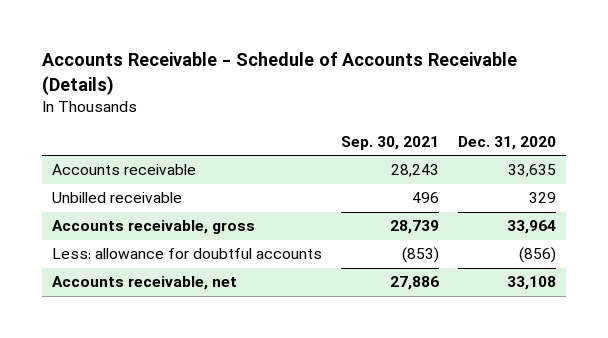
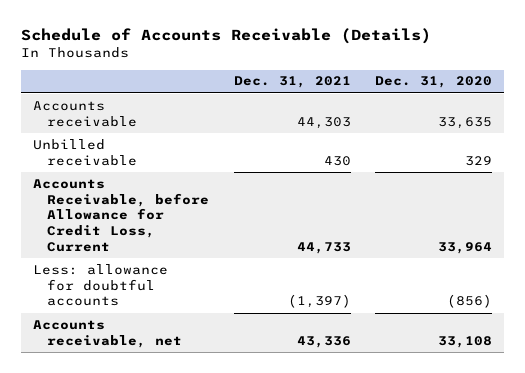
- Accounts Receivable - Schedule of Accounts Receivable (Details)
+ Schedule of Accounts Receivable (Details)
- | Sep. 30, 2021 | Dec. 31, 2020
+ | Dec. 31, 2021 | Dec. 31, 2020
- Accounts receivable, gross | 28,739 | 33,964
+ Accounts Receivable, before Allowance for Credit Loss, Current | 44,733 | 33,964

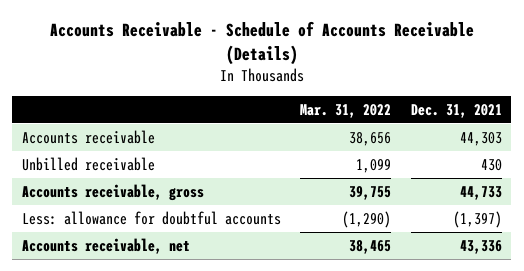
- Schedule of Accounts Receivable (Details)
+ Accounts Receivable - Schedule of Accounts Receivable (Details)
- | Dec. 31, 2021 | Dec. 31, 2020
+ | Mar. 31, 2022 | Dec. 31, 2021
- Accounts Receivable, before Allowance for Credit Loss, Current | 44,733 | 33,964
+ Accounts receivable, gross | 39,755 | 44,733

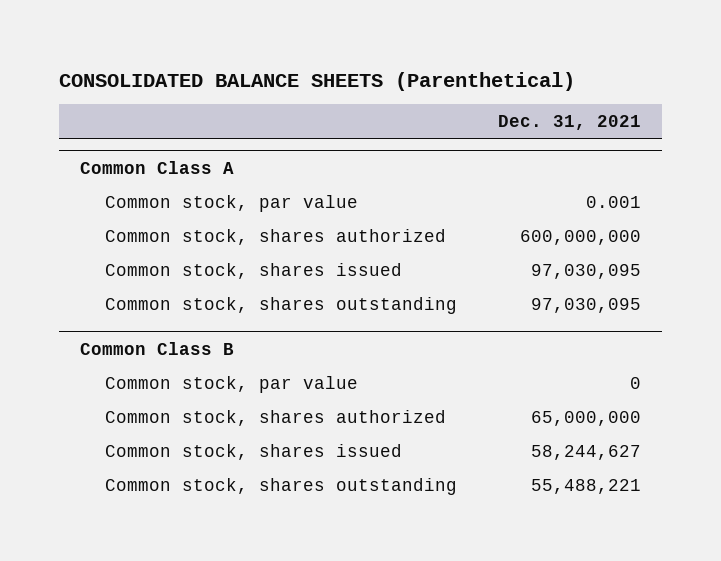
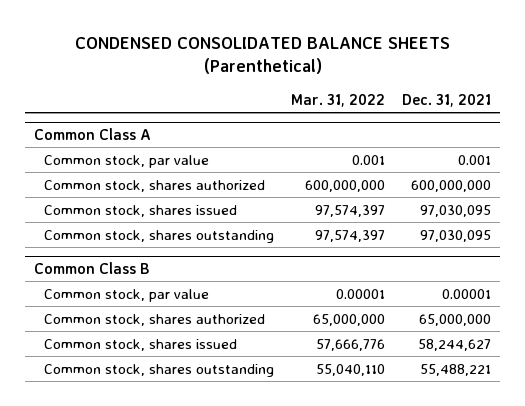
- CONSOLIDATED BALANCE SHEETS (Parenthetical)
+ CONDENSED CONSOLIDATED BALANCE SHEETS (Parenthetical)
- | Dec. 31, 2021
+ | Mar. 31, 2022 | Dec. 31, 2021
@ Common Class B
- Common stock, par value | 0
+ Common stock, par value | 0.00001 | 0.00001

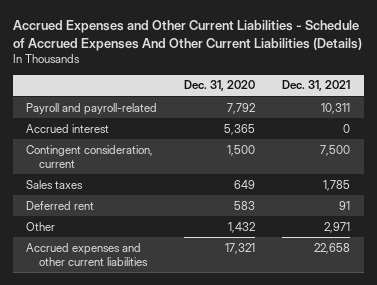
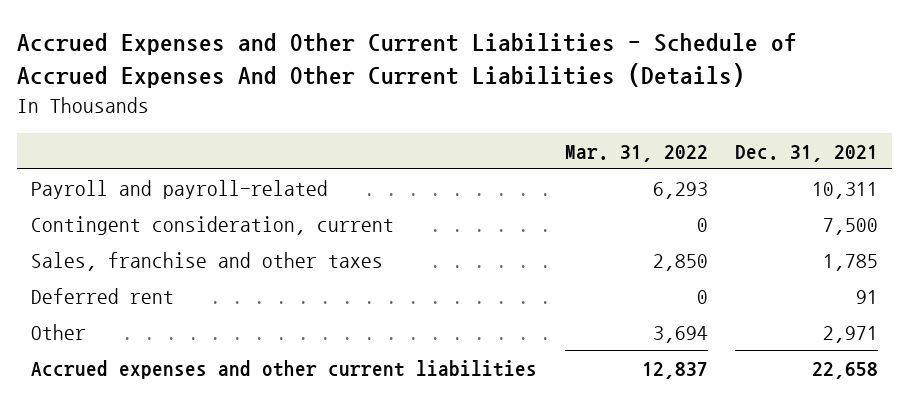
- | Dec. 31, 2020 | Dec. 31, 2021
+ | Mar. 31, 2022 | Dec. 31, 2021
- Accrued interest | 5,365 | 0
- Sales taxes | 649 | 1,785
+ Sales, franchise and other taxes | 2,850 | 1,785

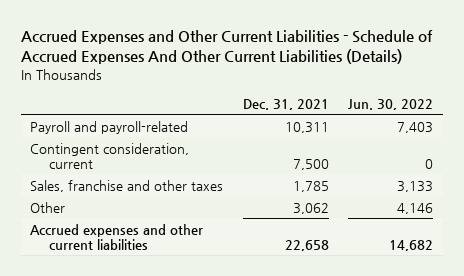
- | Mar. 31, 2022 | Dec. 31, 2021
+ | Dec. 31, 2021 | Jun. 30, 2022
- Deferred rent | 0 | 91
- Other | 3,694 | 2,971
+ Other | 3,062 | 4,146

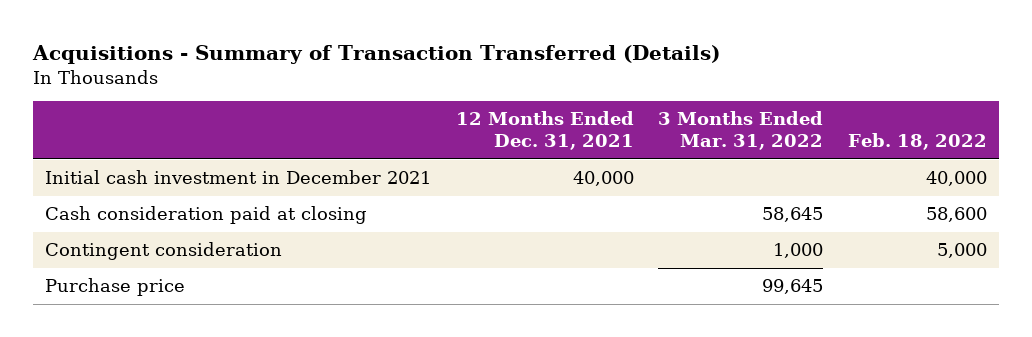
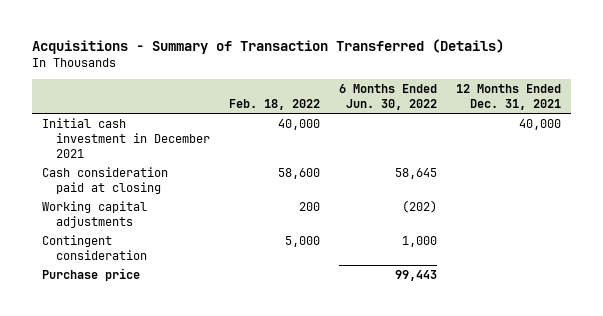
- | 12 Months Ended Dec. 31, 2021 | 3 Months Ended Mar. 31, 2022 | Feb. 18, 2022
+ | Feb. 18, 2022 | 6 Months Ended Jun. 30, 2022 | 12 Months Ended Dec. 31, 2021
+ Working capital adjustments | 200 | (202) |

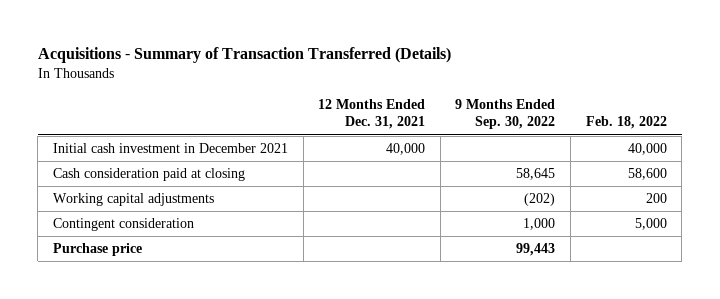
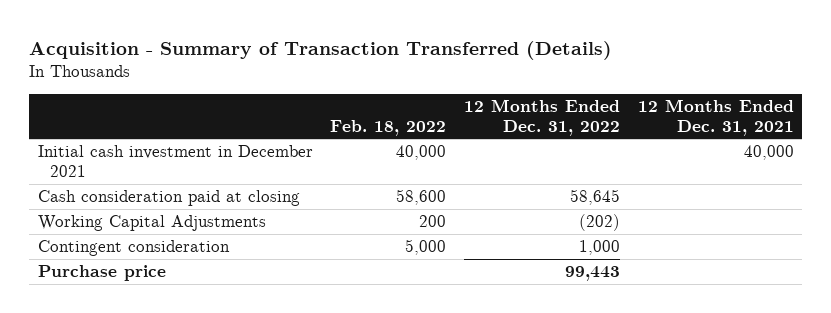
- Acquisitions - Summary of Transaction Transferred (Details)
+ Acquisition - Summary of Transaction Transferred (Details)
- | 12 Months Ended Dec. 31, 2021 | 9 Months Ended Sep. 30, 2022 | Feb. 18, 2022
+ | Feb. 18, 2022 | 12 Months Ended Dec. 31, 2022 | 12 Months Ended Dec. 31, 2021
- Working capital adjustments | | (202) | 200
+ Working Capital Adjustments | 200 | (202) |

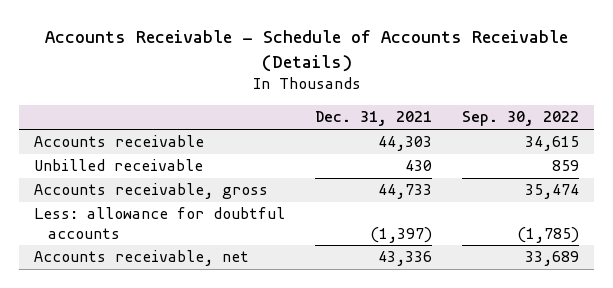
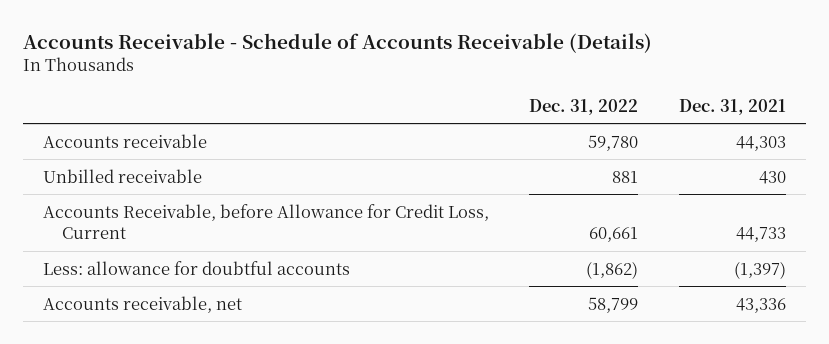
- | Dec. 31, 2021 | Sep. 30, 2022
+ | Dec. 31, 2022 | Dec. 31, 2021
- Accounts receivable, gross | 44,733 | 35,474
+ Accounts Receivable, before Allowance for Credit Loss, Current | 60,661 | 44,733

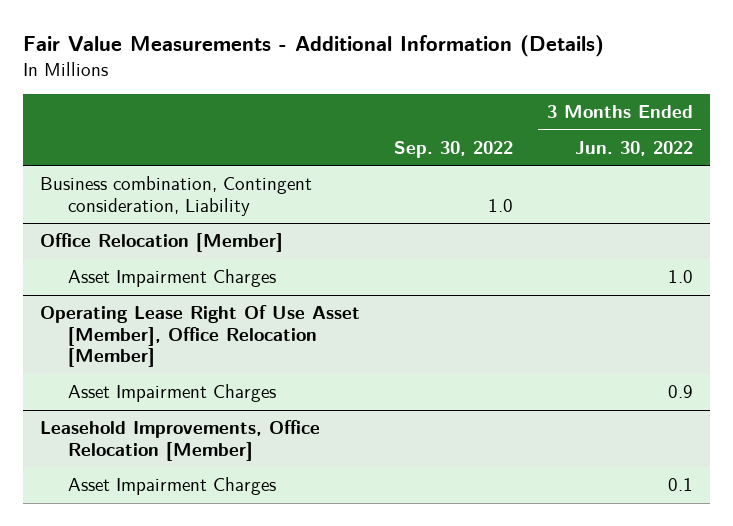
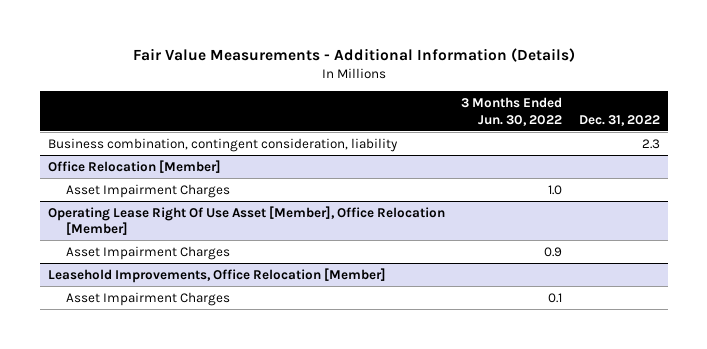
- | Sep. 30, 2022 | 3 Months Ended Jun. 30, 2022
+ | 3 Months Ended Jun. 30, 2022 | Dec. 31, 2022
- Business combination, Contingent consideration, Liability | 1.0 |
+ Business combination, contingent consideration, liability | | 2.3

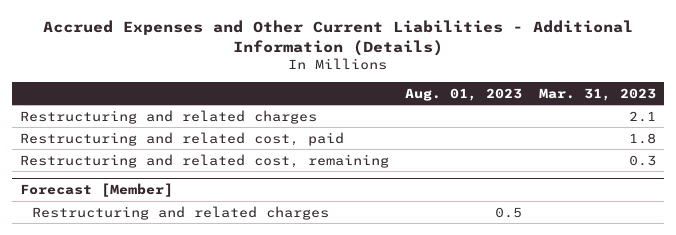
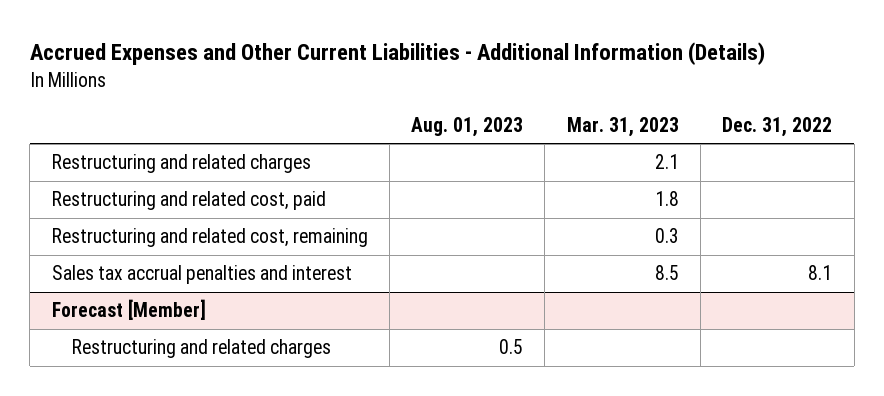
- | Aug. 01, 2023 | Mar. 31, 2023
+ | Aug. 01, 2023 | Mar. 31, 2023 | Dec. 31, 2022
+ Sales tax accrual penalties and interest | | 8.5 | 8.1

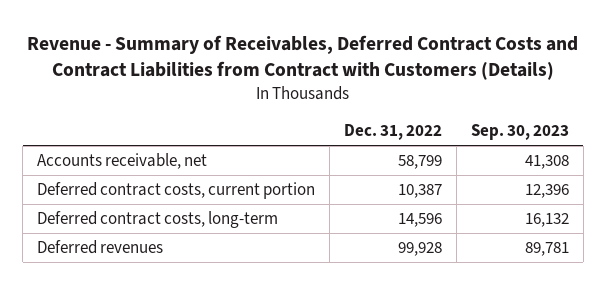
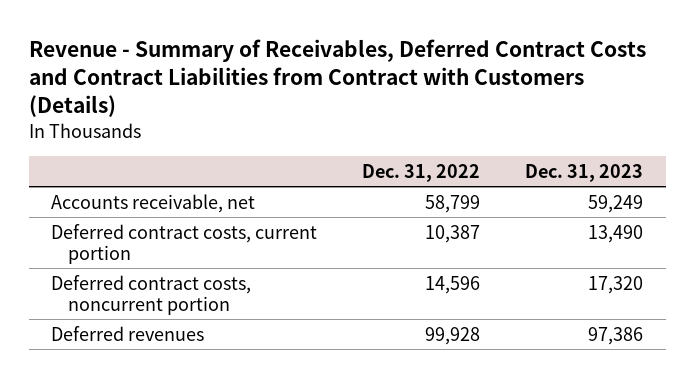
- | Dec. 31, 2022 | Sep. 30, 2023
+ | Dec. 31, 2022 | Dec. 31, 2023
- Deferred contract costs, long-term | 14,596 | 16,132
+ Deferred contract costs, noncurrent portion | 14,596 | 17,320

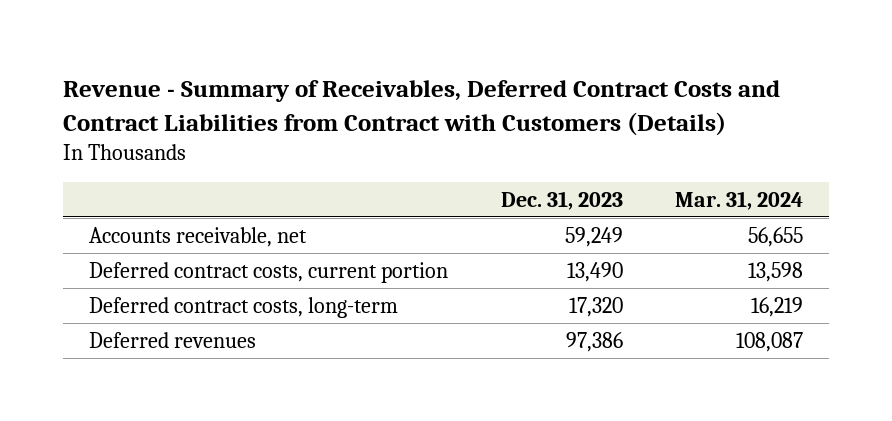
- | Dec. 31, 2022 | Dec. 31, 2023
+ | Dec. 31, 2023 | Mar. 31, 2024
- Deferred contract costs, noncurrent portion | 14,596 | 17,320
+ Deferred contract costs, long-term | 17,320 | 16,219

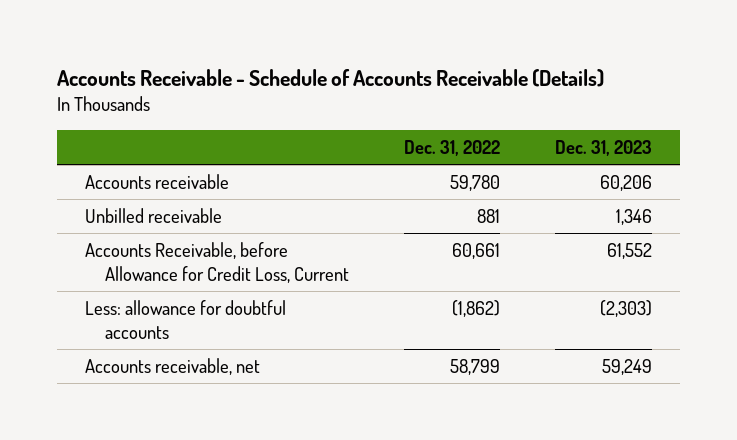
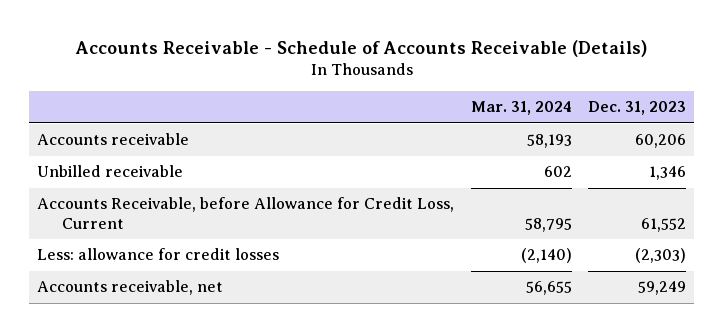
- | Dec. 31, 2022 | Dec. 31, 2023
+ | Mar. 31, 2024 | Dec. 31, 2023
- Less: allowance for doubtful accounts | (1,862) | (2,303)
+ Less: allowance for credit losses | (2,140) | (2,303)

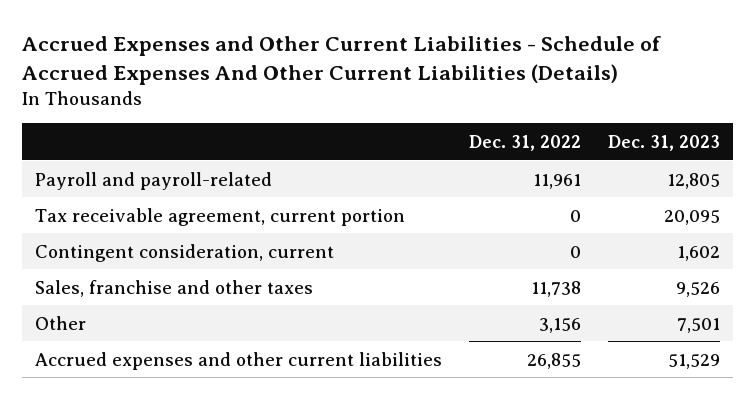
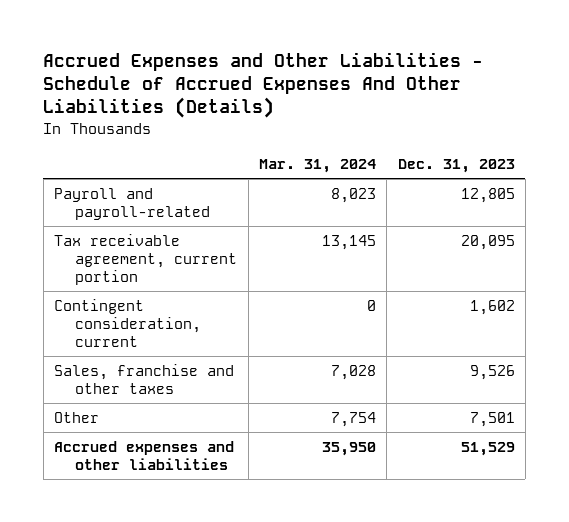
- Accrued Expenses and Other Current Liabilities - Schedule of Accrued Expenses And Other Current Liabilities (Details)
+ Accrued Expenses and Other Liabilities - Schedule of Accrued Expenses And Other Liabilities (Details)
- | Dec. 31, 2022 | Dec. 31, 2023
+ | Mar. 31, 2024 | Dec. 31, 2023
- Accrued expenses and other current liabilities | 26,855 | 51,529
+ Accrued expenses and other liabilities | 35,950 | 51,529

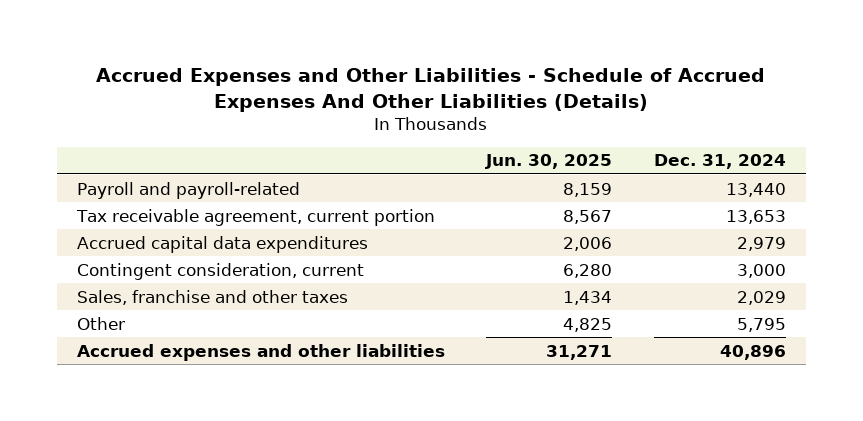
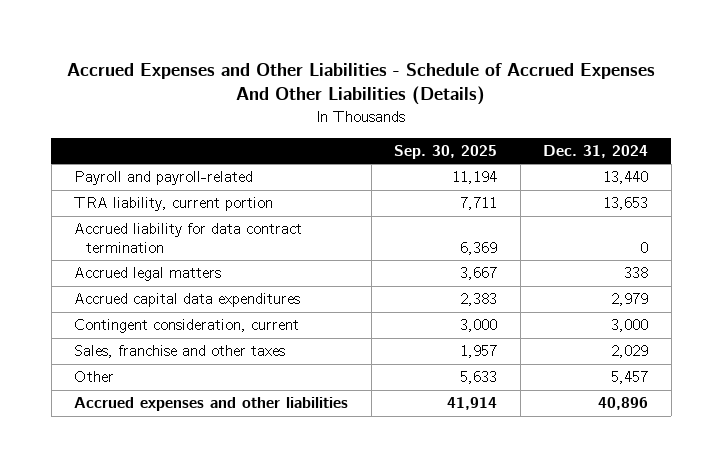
- | Jun. 30, 2025 | Dec. 31, 2024
+ | Sep. 30, 2025 | Dec. 31, 2024
- Tax receivable agreement, current portion | 8,567 | 13,653
+ TRA liability, current portion | 7,711 | 13,653
+ Accrued liability for data contract termination | 6,369 | 0
+ Accrued legal matters | 3,667 | 338
- Other | 4,825 | 5,795
+ Other | 5,633 | 5,457

